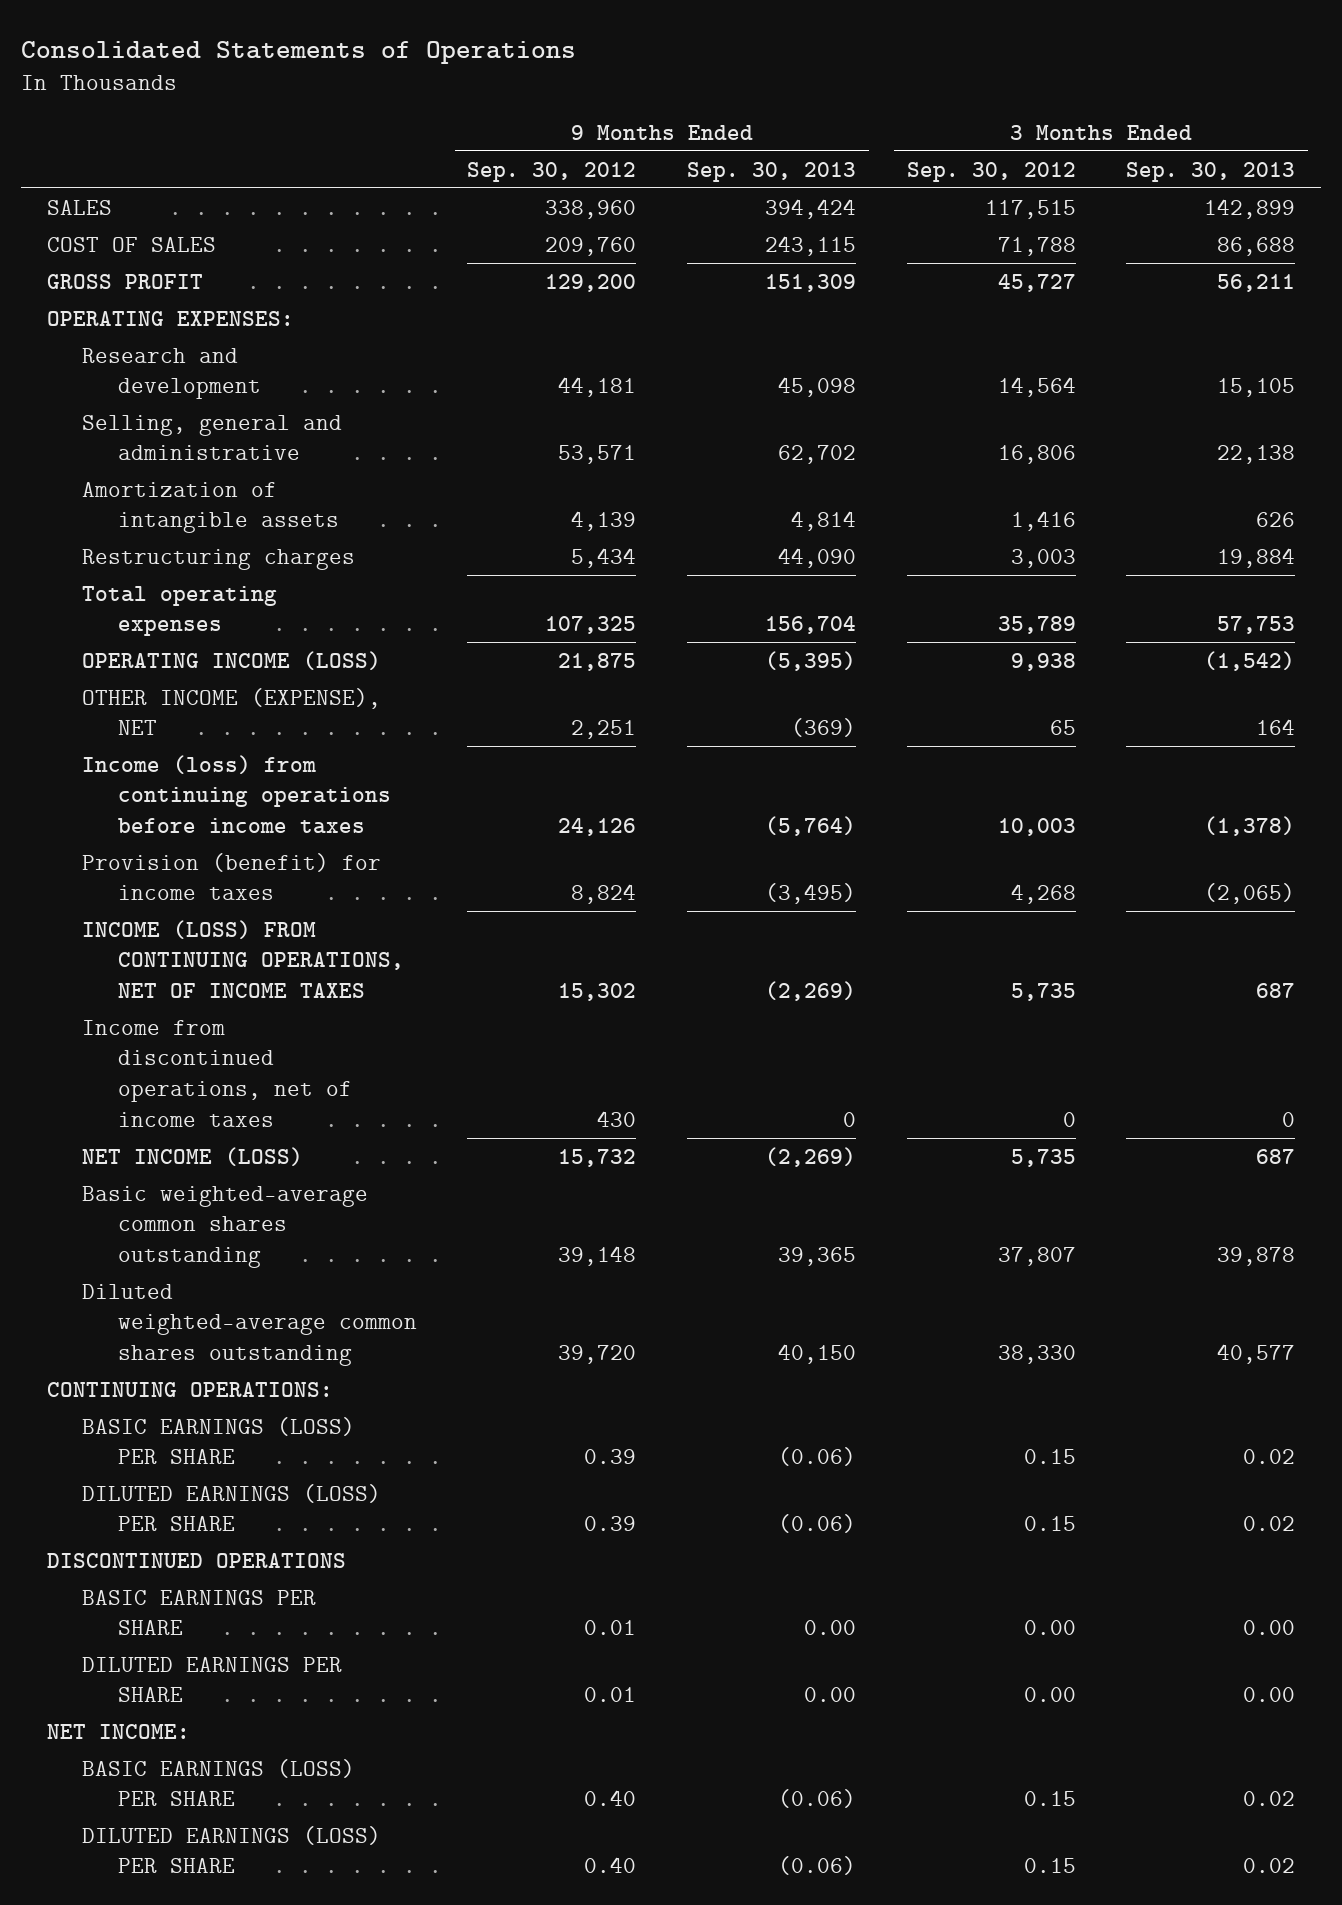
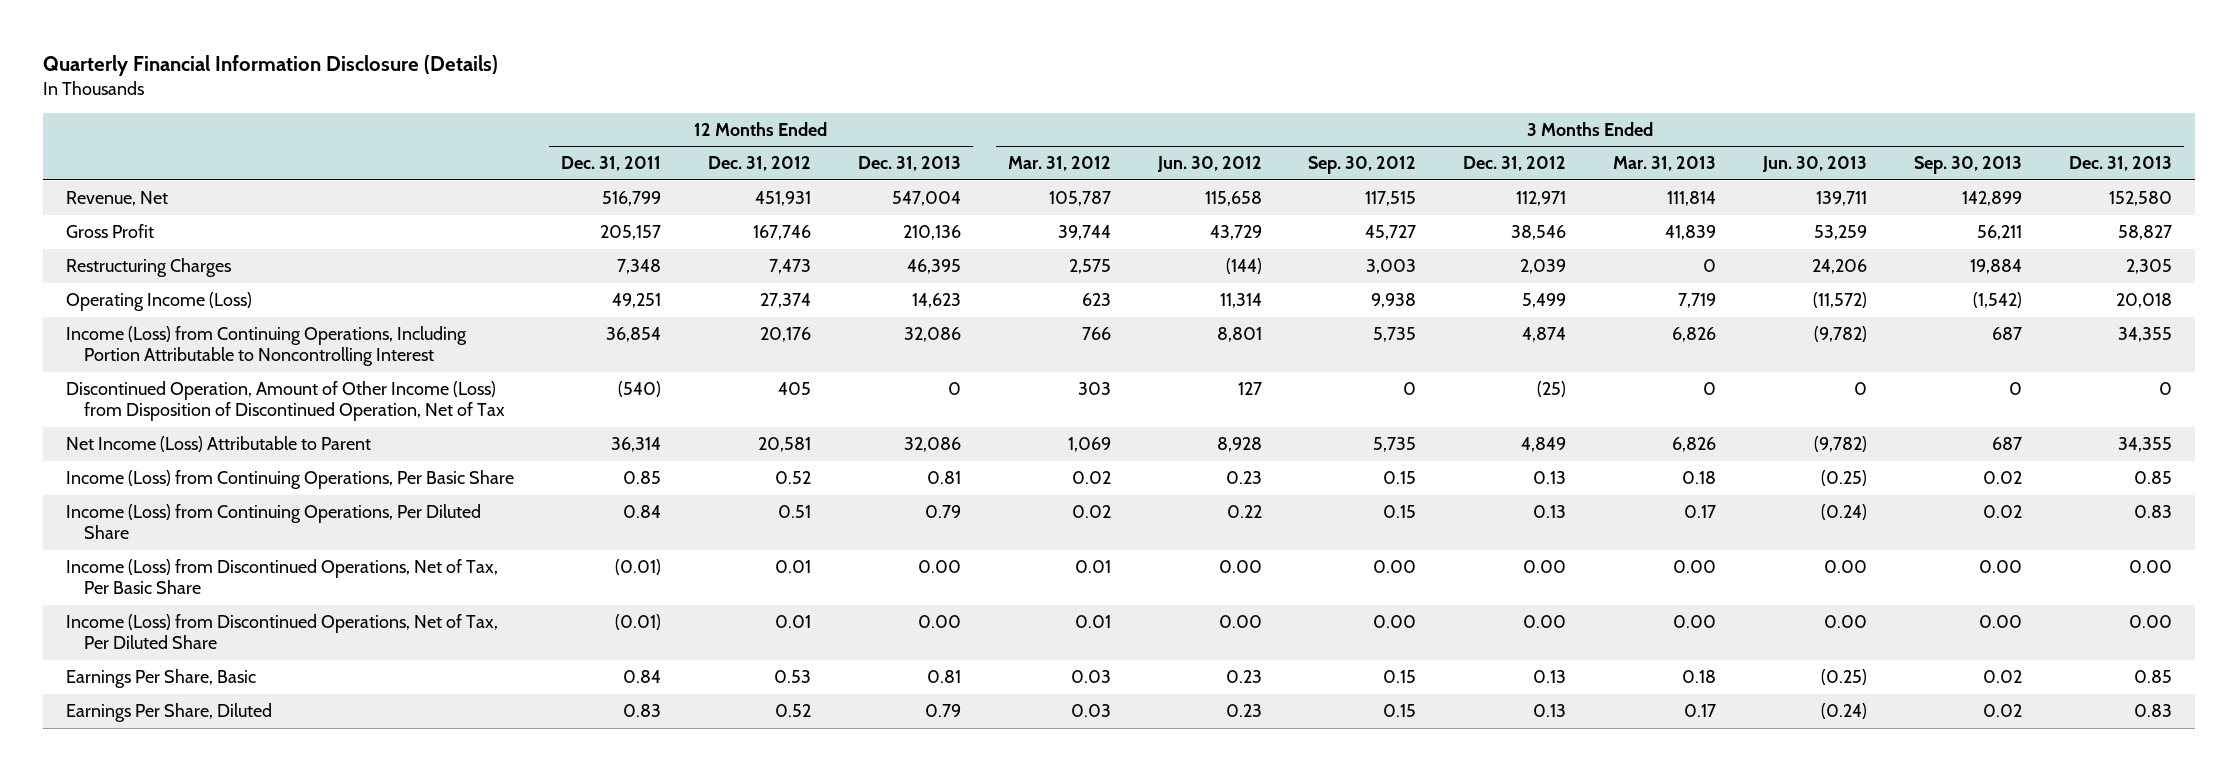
- Consolidated Statements of Operations
+ Quarterly Financial Information Disclosure (Details)
- | 9 Months Ended Sep. 30, 2012 | 9 Months Ended Sep. 30, 2013 | 3 Months Ended Sep. 30, 2012 | 3 Months Ended Sep. 30, 2013
+ | 12 Months Ended Dec. 31, 2011 | 12 Months Ended Dec. 31, 2012 | 12 Months Ended Dec. 31, 2013 | 3 Months Ended Mar. 31, 2012 | 3 Months Ended Jun. 30, 2012 | 3 Months Ended Sep. 30, 2012 | 3 Months Ended Dec. 31, 2012 | 3 Months Ended Mar. 31, 2013 | 3 Months Ended Jun. 30, 2013 | 3 Months Ended Sep. 30, 2013 | 3 Months Ended Dec. 31, 2013
- SALES | 338,960 | 394,424 | 117,515 | 142,899
- COST OF SALES | 209,760 | 243,115 | 71,788 | 86,688
- GROSS PROFIT | 129,200 | 151,309 | 45,727 | 56,211
- OPERATING EXPENSES:
- Research and development | 44,181 | 45,098 | 14,564 | 15,105
- Selling, general and administrative | 53,571 | 62,702 | 16,806 | 22,138
- Amortization of intangible assets | 4,139 | 4,814 | 1,416 | 626
- Restructuring charges | 5,434 | 44,090 | 3,003 | 19,884
- Total operating expenses | 107,325 | 156,704 | 35,789 | 57,753
- OPERATING INCOME (LOSS) | 21,875 | (5,395) | 9,938 | (1,542)
- OTHER INCOME (EXPENSE), NET | 2,251 | (369) | 65 | 164
- Income (loss) from continuing operations before income taxes | 24,126 | (5,764) | 10,003 | (1,378)
- Provision (benefit) for income taxes | 8,824 | (3,495) | 4,268 | (2,065)
- INCOME (LOSS) FROM CONTINUING OPERATIONS, NET OF INCOME TAXES | 15,302 | (2,269) | 5,735 | 687
- Income from discontinued operations, net of income taxes | 430 | 0 | 0 | 0
- NET INCOME (LOSS) | 15,732 | (2,269) | 5,735 | 687
- Basic weighted-average common shares outstanding | 39,148 | 39,365 | 37,807 | 39,878
- Diluted weighted-average common shares outstanding | 39,720 | 40,150 | 38,330 | 40,577
- CONTINUING OPERATIONS:
- BASIC EARNINGS (LOSS) PER SHARE | 0.39 | (0.06) | 0.15 | 0.02
- DILUTED EARNINGS (LOSS) PER SHARE | 0.39 | (0.06) | 0.15 | 0.02
- DISCONTINUED OPERATIONS
- BASIC EARNINGS PER SHARE | 0.01 | 0.00 | 0.00 | 0.00
- DILUTED EARNINGS PER SHARE | 0.01 | 0.00 | 0.00 | 0.00
- NET INCOME:
- BASIC EARNINGS (LOSS) PER SHARE | 0.40 | (0.06) | 0.15 | 0.02
- DILUTED EARNINGS (LOSS) PER SHARE | 0.40 | (0.06) | 0.15 | 0.02
+ Revenue, Net | 516,799 | 451,931 | 547,004 | 105,787 | 115,658 | 117,515 | 112,971 | 111,814 | 139,711 | 142,899 | 152,580
+ Gross Profit | 205,157 | 167,746 | 210,136 | 39,744 | 43,729 | 45,727 | 38,546 | 41,839 | 53,259 | 56,211 | 58,827
+ Restructuring Charges | 7,348 | 7,473 | 46,395 | 2,575 | (144) | 3,003 | 2,039 | 0 | 24,206 | 19,884 | 2,305
+ Operating Income (Loss) | 49,251 | 27,374 | 14,623 | 623 | 11,314 | 9,938 | 5,499 | 7,719 | (11,572) | (1,542) | 20,018
+ Income (Loss) from Continuing Operations, Including Portion Attributable to Noncontrolling Interest | 36,854 | 20,176 | 32,086 | 766 | 8,801 | 5,735 | 4,874 | 6,826 | (9,782) | 687 | 34,355
+ Discontinued Operation, Amount of Other Income (Loss) from Disposition of Discontinued Operation, Net of Tax | (540) | 405 | 0 | 303 | 127 | 0 | (25) | 0 | 0 | 0 | 0
+ Net Income (Loss) Attributable to Parent | 36,314 | 20,581 | 32,086 | 1,069 | 8,928 | 5,735 | 4,849 | 6,826 | (9,782) | 687 | 34,355
+ Income (Loss) from Continuing Operations, Per Basic Share | 0.85 | 0.52 | 0.81 | 0.02 | 0.23 | 0.15 | 0.13 | 0.18 | (0.25) | 0.02 | 0.85
+ Income (Loss) from Continuing Operations, Per Diluted Share | 0.84 | 0.51 | 0.79 | 0.02 | 0.22 | 0.15 | 0.13 | 0.17 | (0.24) | 0.02 | 0.83
+ Income (Loss) from Discontinued Operations, Net of Tax, Per Basic Share | (0.01) | 0.01 | 0.00 | 0.01 | 0.00 | 0.00 | 0.00 | 0.00 | 0.00 | 0.00 | 0.00
+ Income (Loss) from Discontinued Operations, Net of Tax, Per Diluted Share | (0.01) | 0.01 | 0.00 | 0.01 | 0.00 | 0.00 | 0.00 | 0.00 | 0.00 | 0.00 | 0.00
+ Earnings Per Share, Basic | 0.84 | 0.53 | 0.81 | 0.03 | 0.23 | 0.15 | 0.13 | 0.18 | (0.25) | 0.02 | 0.85
+ Earnings Per Share, Diluted | 0.83 | 0.52 | 0.79 | 0.03 | 0.23 | 0.15 | 0.13 | 0.17 | (0.24) | 0.02 | 0.83

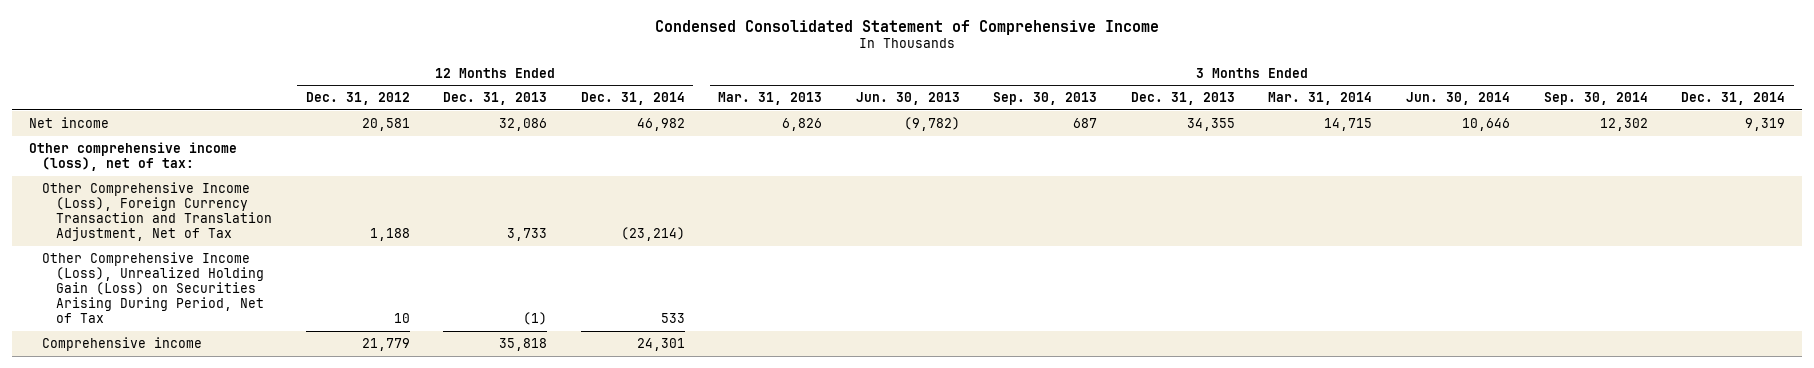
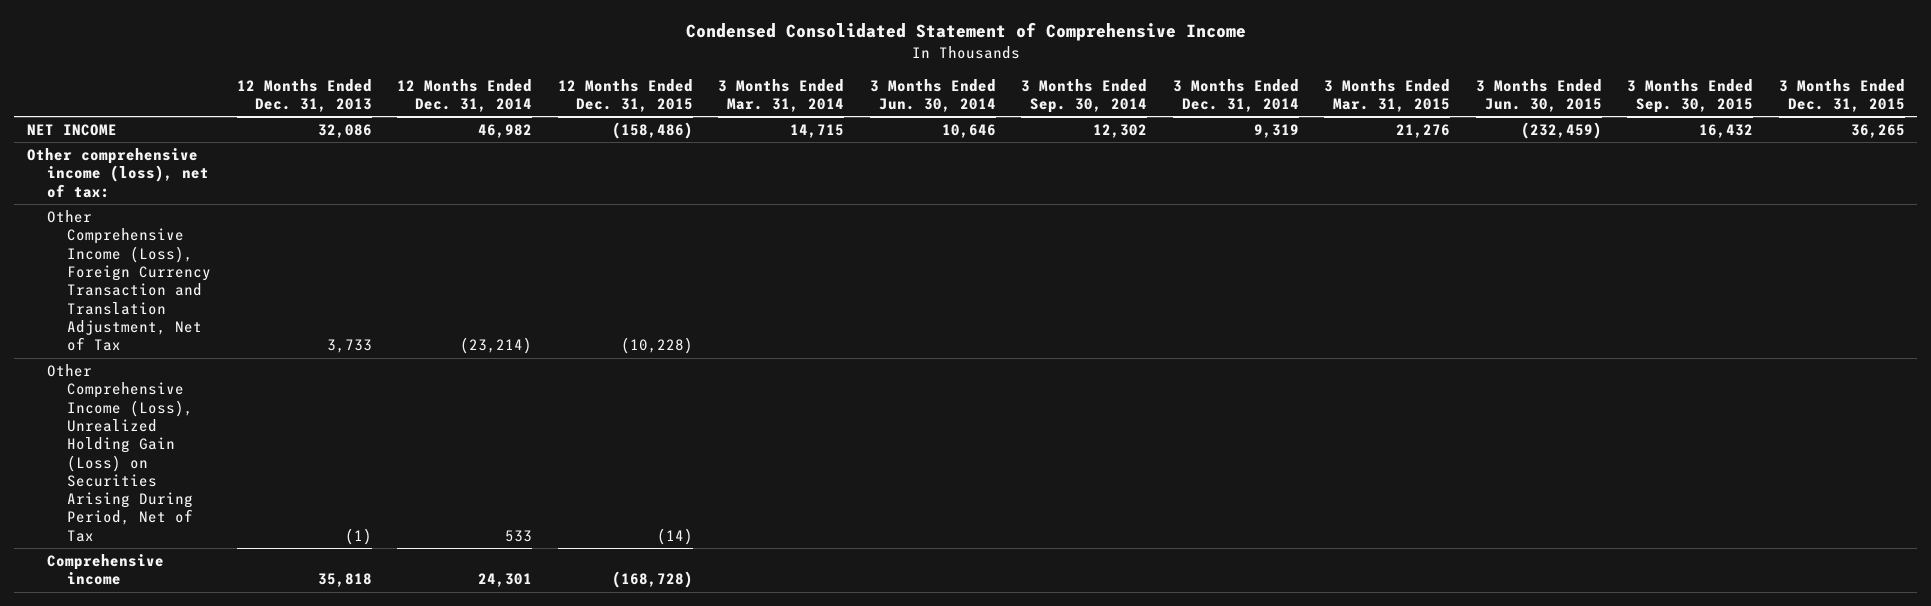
- | 12 Months Ended Dec. 31, 2012 | 12 Months Ended Dec. 31, 2013 | 12 Months Ended Dec. 31, 2014 | 3 Months Ended Mar. 31, 2013 | 3 Months Ended Jun. 30, 2013 | 3 Months Ended Sep. 30, 2013 | 3 Months Ended Dec. 31, 2013 | 3 Months Ended Mar. 31, 2014 | 3 Months Ended Jun. 30, 2014 | 3 Months Ended Sep. 30, 2014 | 3 Months Ended Dec. 31, 2014
+ | 12 Months Ended Dec. 31, 2013 | 12 Months Ended Dec. 31, 2014 | 12 Months Ended Dec. 31, 2015 | 3 Months Ended Mar. 31, 2014 | 3 Months Ended Jun. 30, 2014 | 3 Months Ended Sep. 30, 2014 | 3 Months Ended Dec. 31, 2014 | 3 Months Ended Mar. 31, 2015 | 3 Months Ended Jun. 30, 2015 | 3 Months Ended Sep. 30, 2015 | 3 Months Ended Dec. 31, 2015
- Net income | 20,581 | 32,086 | 46,982 | 6,826 | (9,782) | 687 | 34,355 | 14,715 | 10,646 | 12,302 | 9,319
+ NET INCOME | 32,086 | 46,982 | (158,486) | 14,715 | 10,646 | 12,302 | 9,319 | 21,276 | (232,459) | 16,432 | 36,265

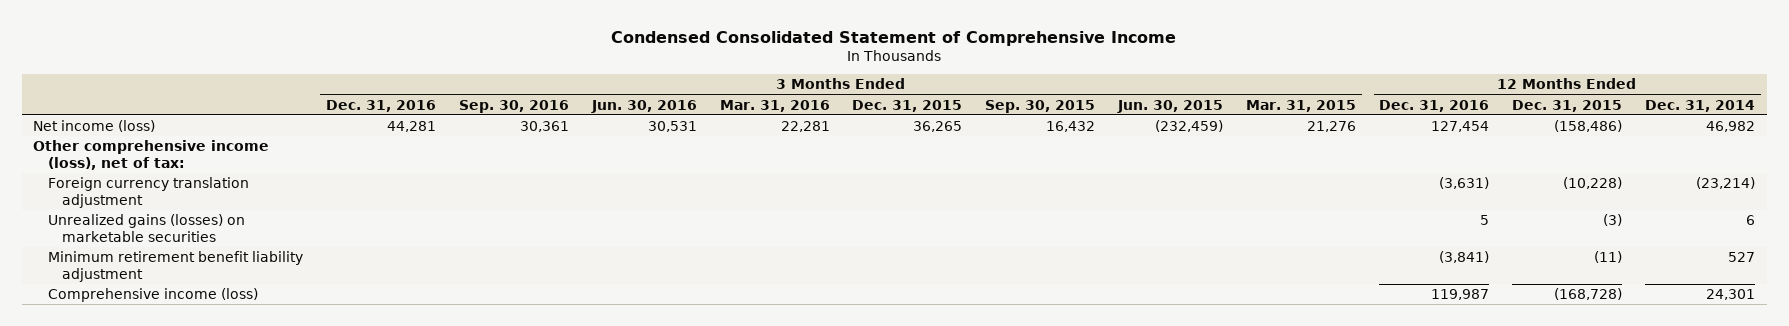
- | 12 Months Ended Dec. 31, 2013 | 12 Months Ended Dec. 31, 2014 | 12 Months Ended Dec. 31, 2015 | 3 Months Ended Mar. 31, 2014 | 3 Months Ended Jun. 30, 2014 | 3 Months Ended Sep. 30, 2014 | 3 Months Ended Dec. 31, 2014 | 3 Months Ended Mar. 31, 2015 | 3 Months Ended Jun. 30, 2015 | 3 Months Ended Sep. 30, 2015 | 3 Months Ended Dec. 31, 2015
+ | 3 Months Ended Dec. 31, 2016 | 3 Months Ended Sep. 30, 2016 | 3 Months Ended Jun. 30, 2016 | 3 Months Ended Mar. 31, 2016 | 3 Months Ended Dec. 31, 2015 | 3 Months Ended Sep. 30, 2015 | 3 Months Ended Jun. 30, 2015 | 3 Months Ended Mar. 31, 2015 | 12 Months Ended Dec. 31, 2016 | 12 Months Ended Dec. 31, 2015 | 12 Months Ended Dec. 31, 2014
- NET INCOME | 32,086 | 46,982 | (158,486) | 14,715 | 10,646 | 12,302 | 9,319 | 21,276 | (232,459) | 16,432 | 36,265
+ Net income (loss) | 44,281 | 30,361 | 30,531 | 22,281 | 36,265 | 16,432 | (232,459) | 21,276 | 127,454 | (158,486) | 46,982
- Other Comprehensive Income (Loss), Foreign Currency Transaction and Translation Adjustment, Net of Tax | 3,733 | (23,214) | (10,228) | | | | | | | |
- Other Comprehensive Income (Loss), Unrealized Holding Gain (Loss) on Securities Arising During Period, Net of Tax | (1) | 533 | (14) | | | | | | | |
- Comprehensive income | 35,818 | 24,301 | (168,728) | | | | | | | |
+ Foreign currency translation adjustment | | | | | | | | | (3,631) | (10,228) | (23,214)
+ Unrealized gains (losses) on marketable securities | | | | | | | | | 5 | (3) | 6
+ Minimum retirement benefit liability adjustment | | | | | | | | | (3,841) | (11) | 527
+ Comprehensive income (loss) | | | | | | | | | 119,987 | (168,728) | 24,301

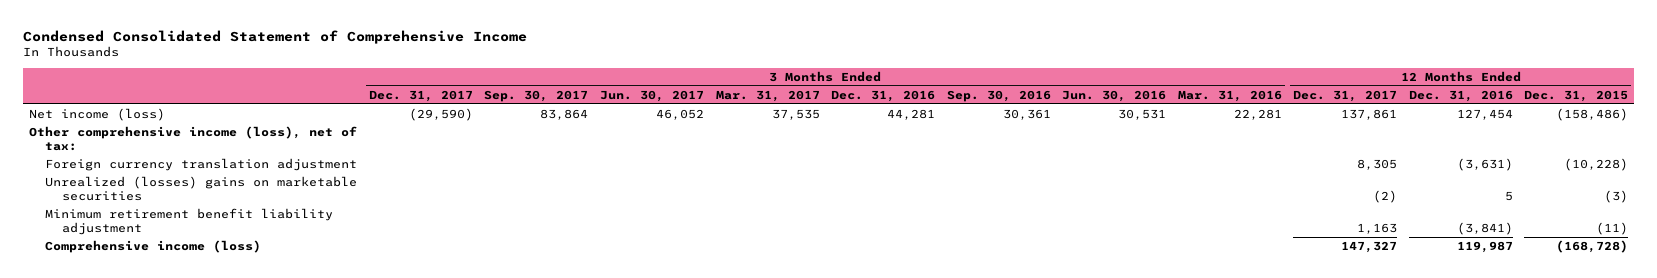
- | 3 Months Ended Dec. 31, 2016 | 3 Months Ended Sep. 30, 2016 | 3 Months Ended Jun. 30, 2016 | 3 Months Ended Mar. 31, 2016 | 3 Months Ended Dec. 31, 2015 | 3 Months Ended Sep. 30, 2015 | 3 Months Ended Jun. 30, 2015 | 3 Months Ended Mar. 31, 2015 | 12 Months Ended Dec. 31, 2016 | 12 Months Ended Dec. 31, 2015 | 12 Months Ended Dec. 31, 2014
+ | 3 Months Ended Dec. 31, 2017 | 3 Months Ended Sep. 30, 2017 | 3 Months Ended Jun. 30, 2017 | 3 Months Ended Mar. 31, 2017 | 3 Months Ended Dec. 31, 2016 | 3 Months Ended Sep. 30, 2016 | 3 Months Ended Jun. 30, 2016 | 3 Months Ended Mar. 31, 2016 | 12 Months Ended Dec. 31, 2017 | 12 Months Ended Dec. 31, 2016 | 12 Months Ended Dec. 31, 2015
- Unrealized gains (losses) on marketable securities | | | | | | | | | 5 | (3) | 6
+ Unrealized (losses) gains on marketable securities | | | | | | | | | (2) | 5 | (3)

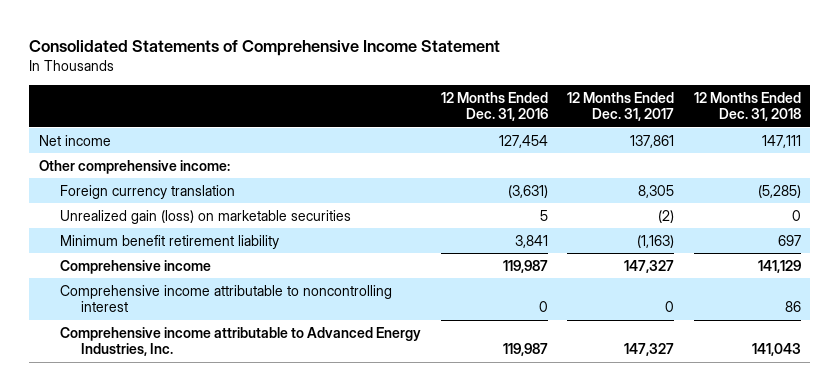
- Condensed Consolidated Statement of Comprehensive Income
+ Consolidated Statements of Comprehensive Income Statement
- | 3 Months Ended Dec. 31, 2017 | 3 Months Ended Sep. 30, 2017 | 3 Months Ended Jun. 30, 2017 | 3 Months Ended Mar. 31, 2017 | 3 Months Ended Dec. 31, 2016 | 3 Months Ended Sep. 30, 2016 | 3 Months Ended Jun. 30, 2016 | 3 Months Ended Mar. 31, 2016 | 12 Months Ended Dec. 31, 2017 | 12 Months Ended Dec. 31, 2016 | 12 Months Ended Dec. 31, 2015
+ | 12 Months Ended Dec. 31, 2016 | 12 Months Ended Dec. 31, 2017 | 12 Months Ended Dec. 31, 2018
- Net income (loss) | (29,590) | 83,864 | 46,052 | 37,535 | 44,281 | 30,361 | 30,531 | 22,281 | 137,861 | 127,454 | (158,486)
- Other comprehensive income (loss), net of tax:
- Foreign currency translation adjustment | | | | | | | | | 8,305 | (3,631) | (10,228)
- Unrealized (losses) gains on marketable securities | | | | | | | | | (2) | 5 | (3)
- Minimum retirement benefit liability adjustment | | | | | | | | | 1,163 | (3,841) | (11)
- Comprehensive income (loss) | | | | | | | | | 147,327 | 119,987 | (168,728)
+ Net income | 127,454 | 137,861 | 147,111
+ Other comprehensive income:
+ Foreign currency translation | (3,631) | 8,305 | (5,285)
+ Unrealized gain (loss) on marketable securities | 5 | (2) | 0
+ Minimum benefit retirement liability | 3,841 | (1,163) | 697
+ Comprehensive income | 119,987 | 147,327 | 141,129
+ Comprehensive income attributable to noncontrolling interest | 0 | 0 | 86
+ Comprehensive income attributable to Advanced Energy Industries, Inc. | 119,987 | 147,327 | 141,043

